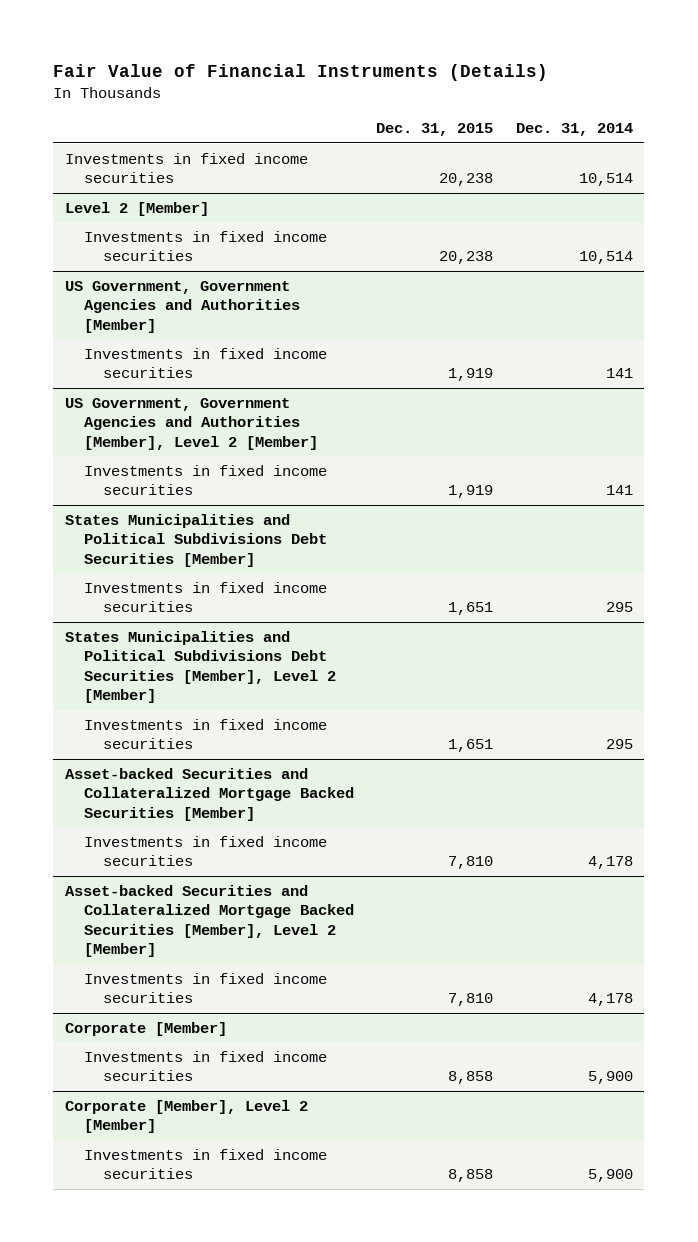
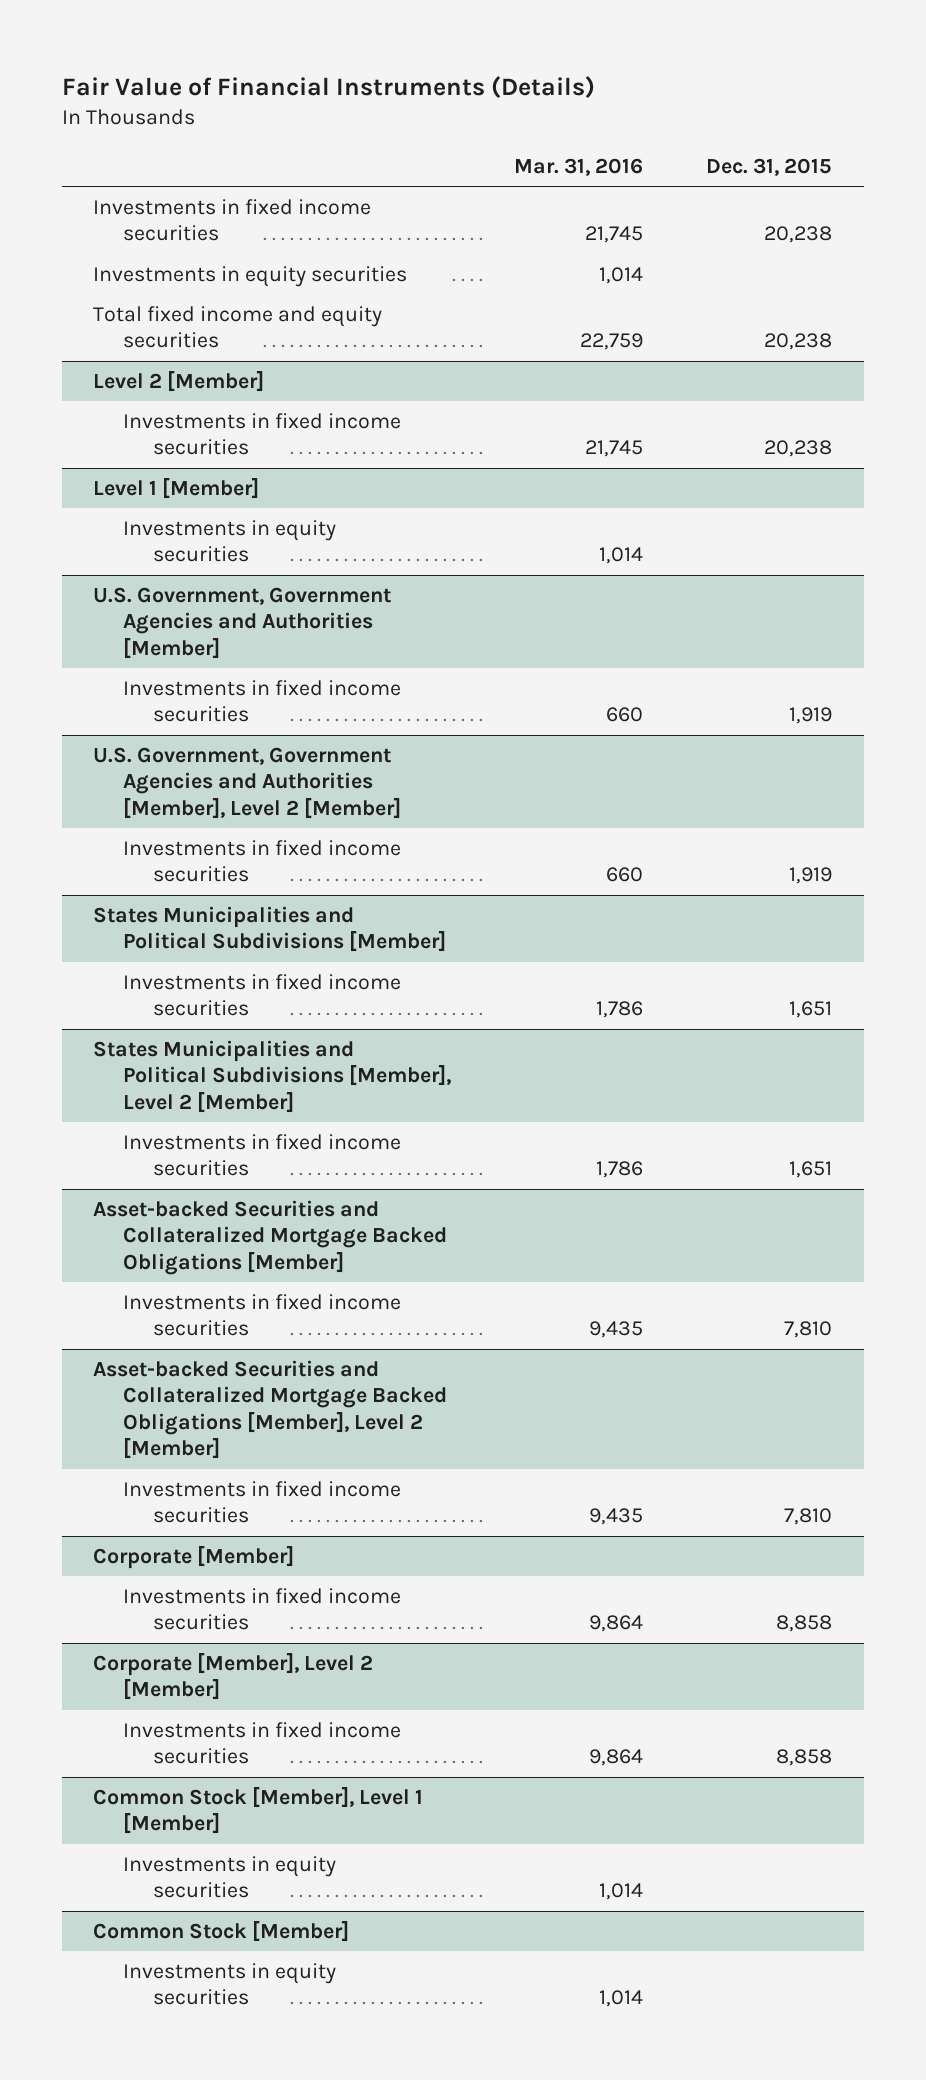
- | Dec. 31, 2015 | Dec. 31, 2014
+ | Mar. 31, 2016 | Dec. 31, 2015
+ Investments in equity securities | 1,014 |
+ Total fixed income and equity securities | 22,759 | 20,238
- US Government, Government Agencies and Authorities [Member]
+ Level 1 [Member]
+ Investments in equity securities | 1,014 |
+ U.S. Government, Government Agencies and Authorities [Member]
- US Government, Government Agencies and Authorities [Member], Level 2 [Member]
+ U.S. Government, Government Agencies and Authorities [Member], Level 2 [Member]
- States Municipalities and Political Subdivisions Debt Securities [Member]
+ States Municipalities and Political Subdivisions [Member]
- States Municipalities and Political Subdivisions Debt Securities [Member], Level 2 [Member]
+ States Municipalities and Political Subdivisions [Member], Level 2 [Member]
- Asset-backed Securities and Collateralized Mortgage Backed Securities [Member]
+ Asset-backed Securities and Collateralized Mortgage Backed Obligations [Member]
- Asset-backed Securities and Collateralized Mortgage Backed Securities [Member], Level 2 [Member]
+ Asset-backed Securities and Collateralized Mortgage Backed Obligations [Member], Level 2 [Member]
+ Common Stock [Member], Level 1 [Member]
+ Investments in equity securities | 1,014 |
+ Common Stock [Member]
+ Investments in equity securities | 1,014 |

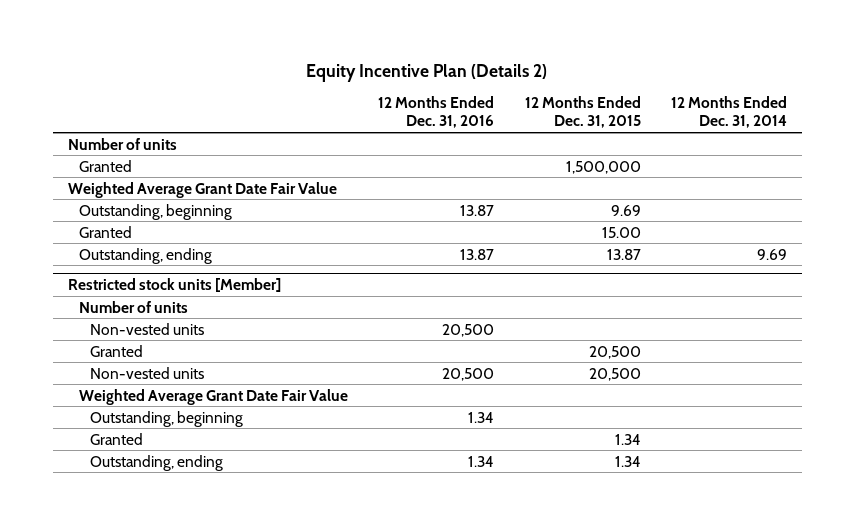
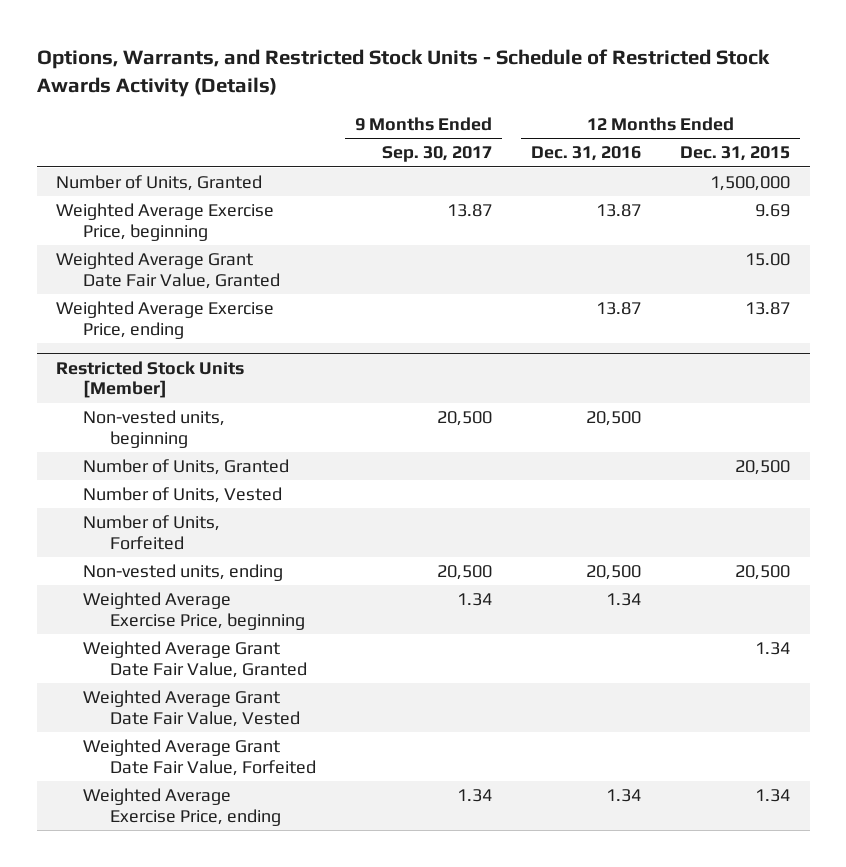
- Equity Incentive Plan (Details 2)
+ Options, Warrants, and Restricted Stock Units - Schedule of Restricted Stock Awards Activity (Details)
- | 12 Months Ended Dec. 31, 2016 | 12 Months Ended Dec. 31, 2015 | 12 Months Ended Dec. 31, 2014
+ | 9 Months Ended Sep. 30, 2017 | 12 Months Ended Dec. 31, 2016 | 12 Months Ended Dec. 31, 2015
- Number of units
- Granted | | 1,500,000 |
- Weighted Average Grant Date Fair Value
- Outstanding, beginning | 13.87 | 9.69 |
- Granted | | 15.00 |
- Outstanding, ending | 13.87 | 13.87 | 9.69
- Restricted stock units [Member]
- Number of units
- Non-vested units | 20,500 | |
- Granted | | 20,500 |
- Non-vested units | 20,500 | 20,500 |
- Weighted Average Grant Date Fair Value
- Outstanding, beginning | 1.34 | |
- Granted | | 1.34 |
- Outstanding, ending | 1.34 | 1.34 |
+ Number of Units, Granted | | | 1,500,000
+ Weighted Average Exercise Price, beginning | 13.87 | 13.87 | 9.69
+ Weighted Average Grant Date Fair Value, Granted | | | 15.00
+ Weighted Average Exercise Price, ending | | 13.87 | 13.87
+ Restricted Stock Units [Member]
+ Non-vested units, beginning | 20,500 | 20,500 |
+ Number of Units, Granted | | | 20,500
+ Number of Units, Vested
+ Number of Units, Forfeited
+ Non-vested units, ending | 20,500 | 20,500 | 20,500
+ Weighted Average Exercise Price, beginning | 1.34 | 1.34 |
+ Weighted Average Grant Date Fair Value, Granted | | | 1.34
+ Weighted Average Grant Date Fair Value, Vested
+ Weighted Average Grant Date Fair Value, Forfeited
+ Weighted Average Exercise Price, ending | 1.34 | 1.34 | 1.34

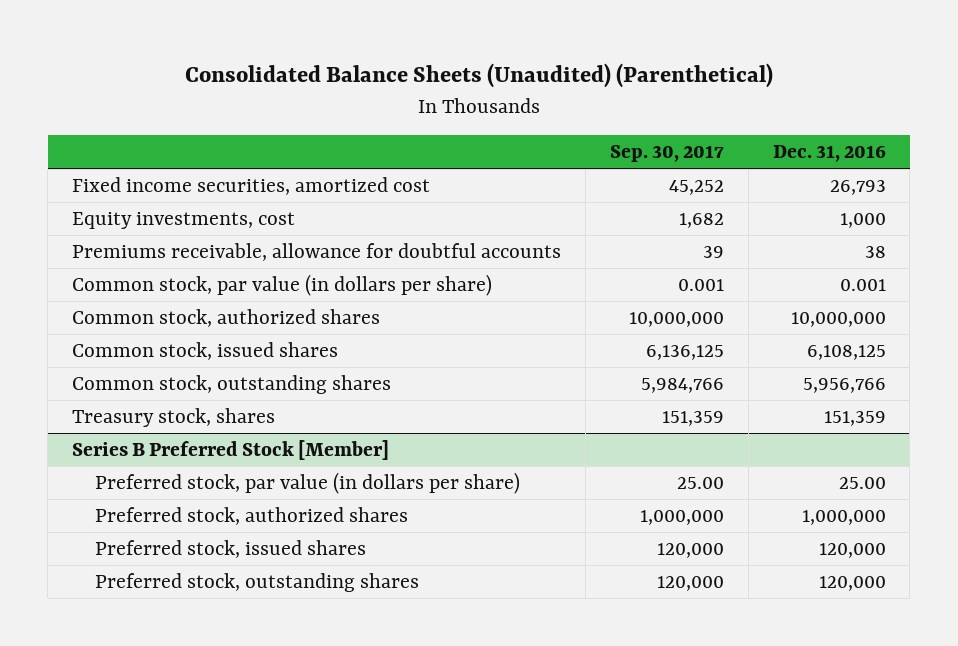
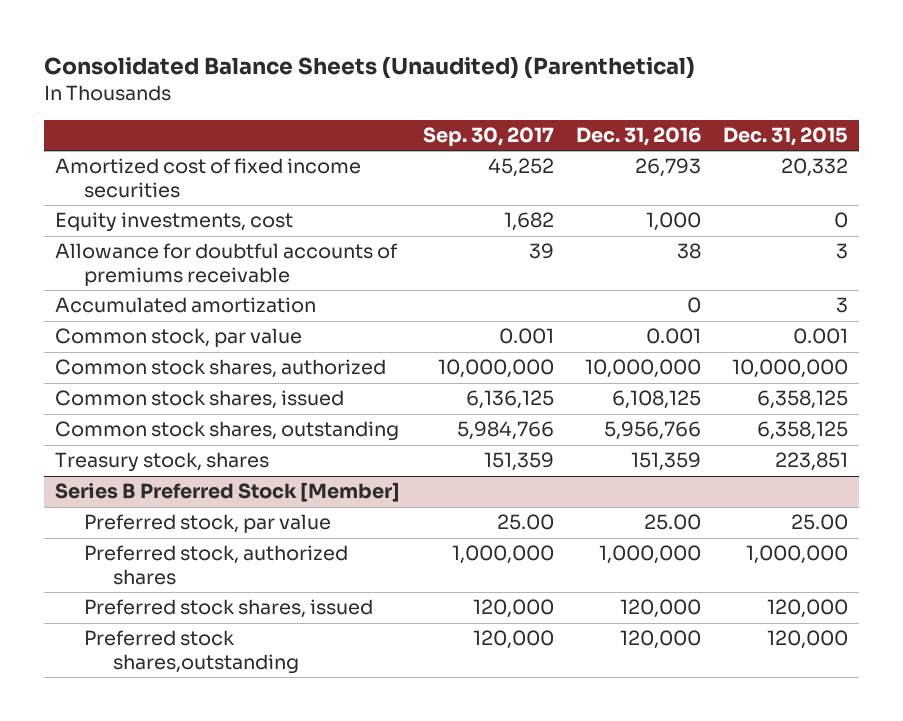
- | Sep. 30, 2017 | Dec. 31, 2016
+ | Sep. 30, 2017 | Dec. 31, 2016 | Dec. 31, 2015
- Fixed income securities, amortized cost | 45,252 | 26,793
+ Amortized cost of fixed income securities | 45,252 | 26,793 | 20,332
- Premiums receivable, allowance for doubtful accounts | 39 | 38
- Common stock, par value (in dollars per share) | 0.001 | 0.001
- Common stock, authorized shares | 10,000,000 | 10,000,000
- Common stock, issued shares | 6,136,125 | 6,108,125
- Common stock, outstanding shares | 5,984,766 | 5,956,766
+ Allowance for doubtful accounts of premiums receivable | 39 | 38 | 3
+ Accumulated amortization | | 0 | 3
+ Common stock, par value | 0.001 | 0.001 | 0.001
+ Common stock shares, authorized | 10,000,000 | 10,000,000 | 10,000,000
+ Common stock shares, issued | 6,136,125 | 6,108,125 | 6,358,125
+ Common stock shares, outstanding | 5,984,766 | 5,956,766 | 6,358,125
@ Series B Preferred Stock [Member]
- Preferred stock, par value (in dollars per share) | 25.00 | 25.00
+ Preferred stock, par value | 25.00 | 25.00 | 25.00
- Preferred stock, issued shares | 120,000 | 120,000
- Preferred stock, outstanding shares | 120,000 | 120,000
+ Preferred stock shares, issued | 120,000 | 120,000 | 120,000
+ Preferred stock shares,outstanding | 120,000 | 120,000 | 120,000

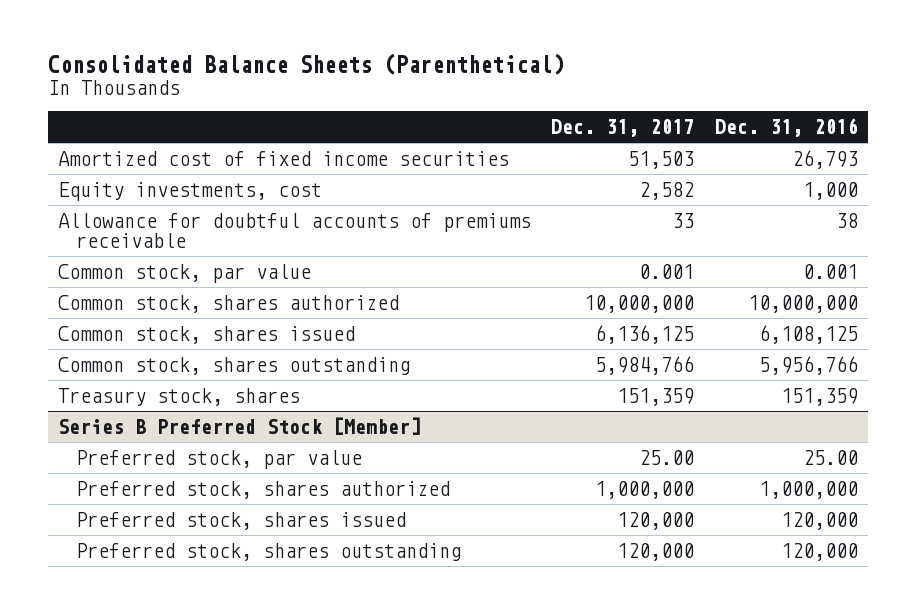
- Consolidated Balance Sheets (Unaudited) (Parenthetical)
+ Consolidated Balance Sheets (Parenthetical)
- | Sep. 30, 2017 | Dec. 31, 2016 | Dec. 31, 2015
+ | Dec. 31, 2017 | Dec. 31, 2016
- Accumulated amortization | | 0 | 3
- Common stock shares, authorized | 10,000,000 | 10,000,000 | 10,000,000
- Common stock shares, issued | 6,136,125 | 6,108,125 | 6,358,125
- Common stock shares, outstanding | 5,984,766 | 5,956,766 | 6,358,125
+ Common stock, shares authorized | 10,000,000 | 10,000,000
+ Common stock, shares issued | 6,136,125 | 6,108,125
+ Common stock, shares outstanding | 5,984,766 | 5,956,766
@ Series B Preferred Stock [Member]
- Preferred stock, authorized shares | 1,000,000 | 1,000,000 | 1,000,000
- Preferred stock shares, issued | 120,000 | 120,000 | 120,000
- Preferred stock shares,outstanding | 120,000 | 120,000 | 120,000
+ Preferred stock, shares authorized | 1,000,000 | 1,000,000
+ Preferred stock, shares issued | 120,000 | 120,000
+ Preferred stock, shares outstanding | 120,000 | 120,000

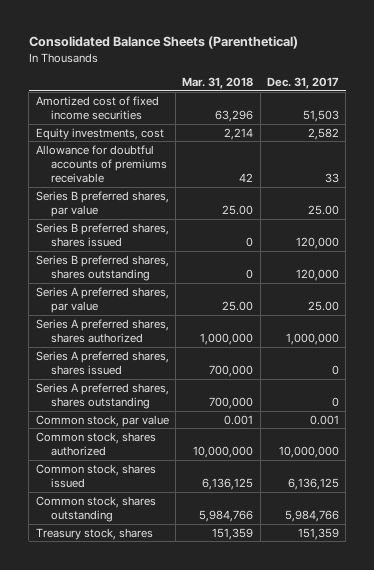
- | Dec. 31, 2017 | Dec. 31, 2016
+ | Mar. 31, 2018 | Dec. 31, 2017
+ Series B preferred shares, par value | 25.00 | 25.00
+ Series B preferred shares, shares issued | 0 | 120,000
+ Series B preferred shares, shares outstanding | 0 | 120,000
+ Series A preferred shares, par value | 25.00 | 25.00
+ Series A preferred shares, shares authorized | 1,000,000 | 1,000,000
+ Series A preferred shares, shares issued | 700,000 | 0
+ Series A preferred shares, shares outstanding | 700,000 | 0
- Series B Preferred Stock [Member]
- Preferred stock, par value | 25.00 | 25.00
- Preferred stock, shares authorized | 1,000,000 | 1,000,000
- Preferred stock, shares issued | 120,000 | 120,000
- Preferred stock, shares outstanding | 120,000 | 120,000

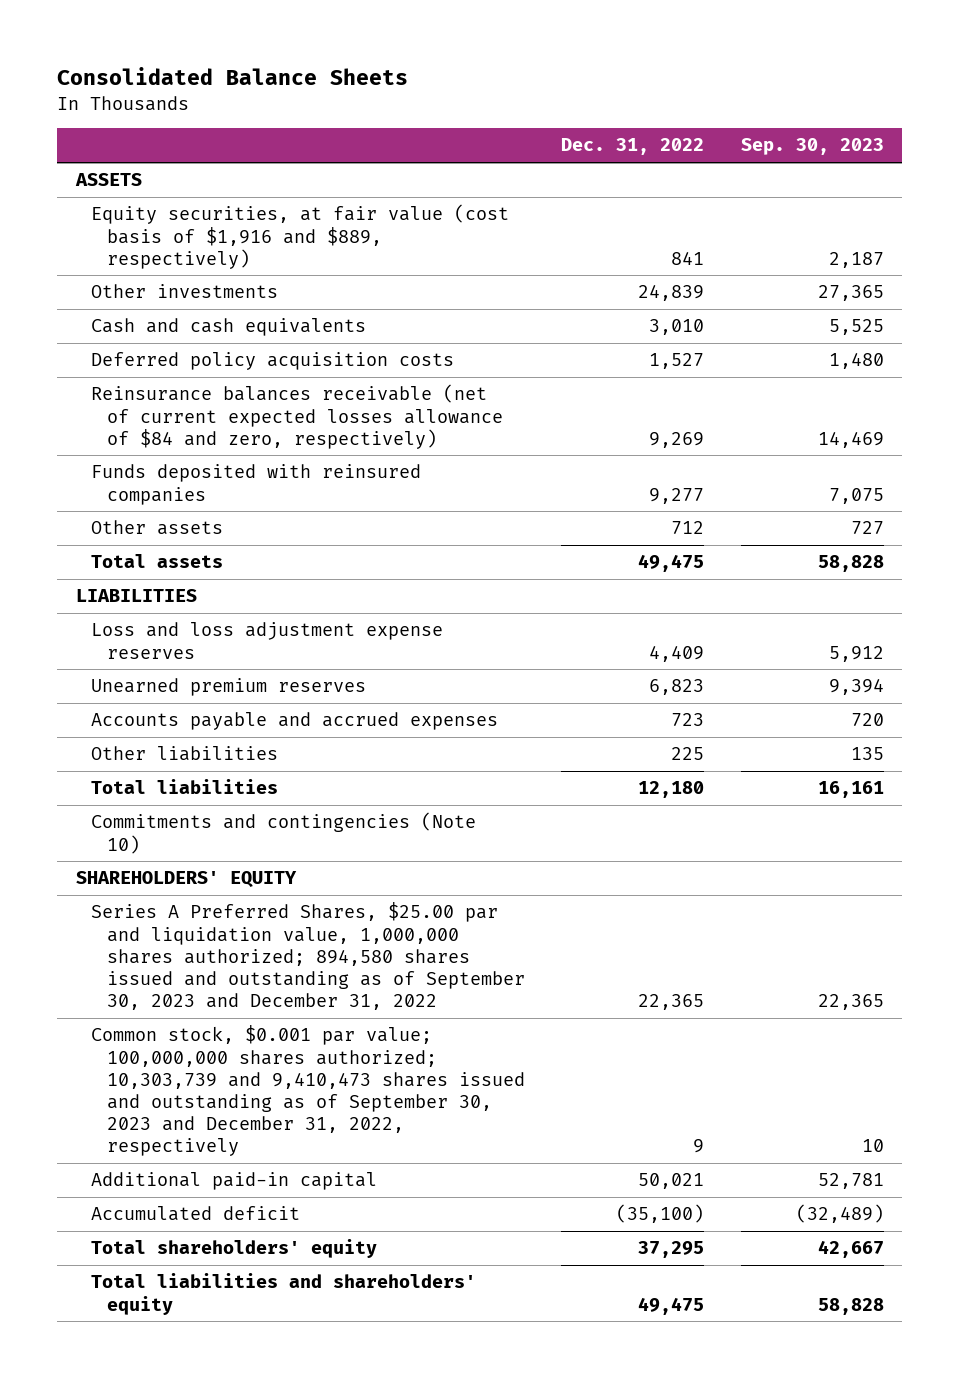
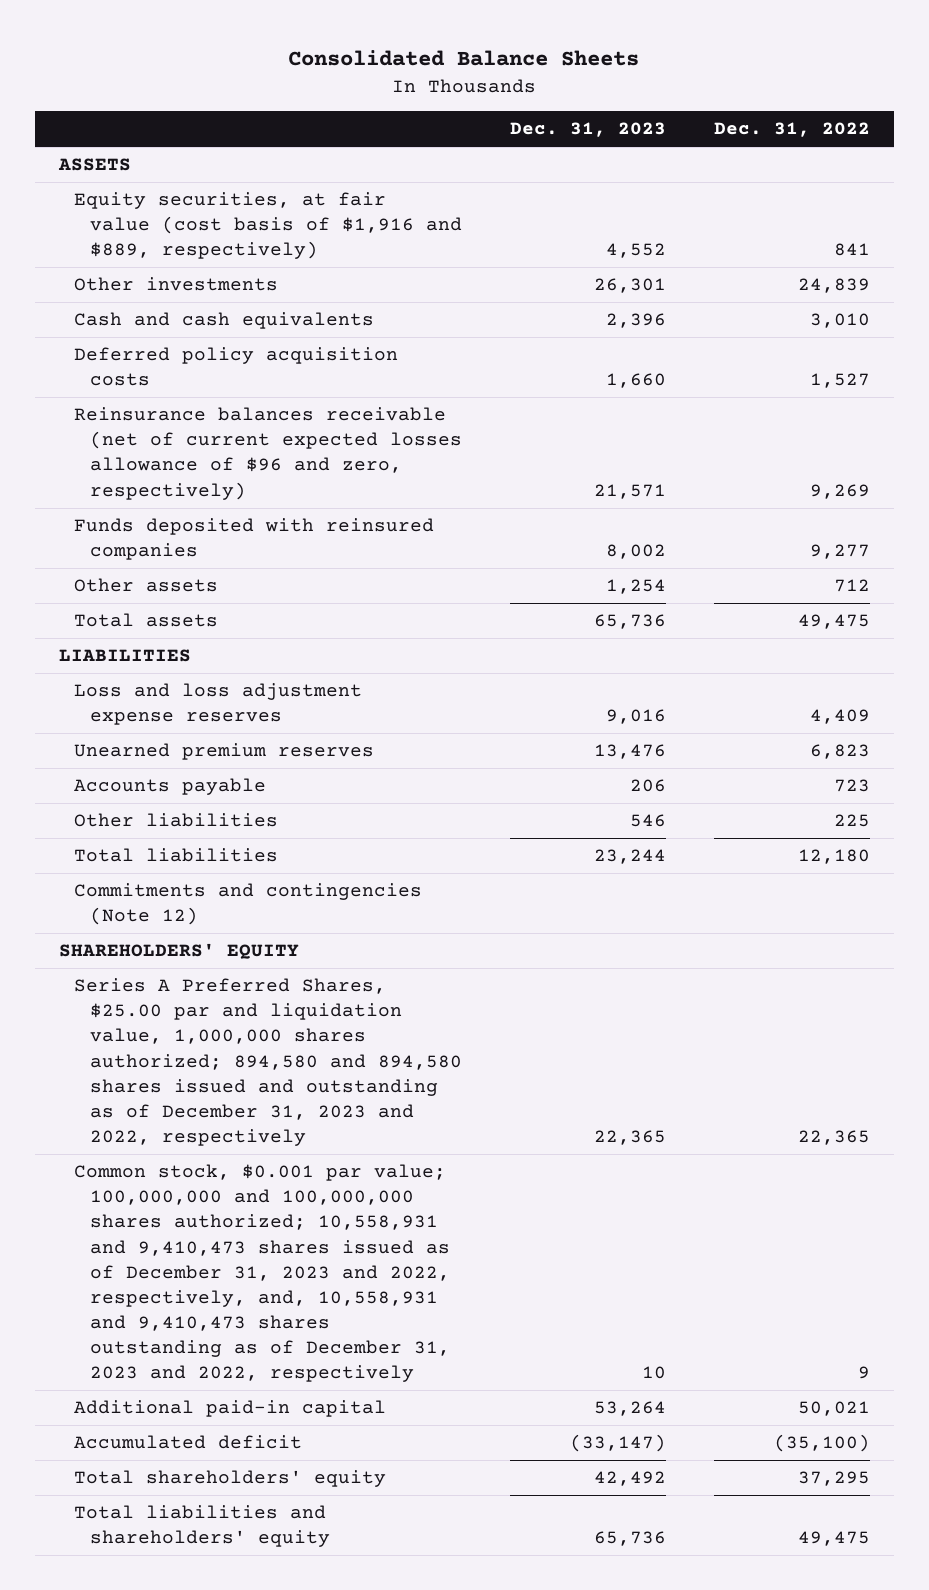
- | Dec. 31, 2022 | Sep. 30, 2023
+ | Dec. 31, 2023 | Dec. 31, 2022
- Reinsurance balances receivable (net of current expected losses allowance of $84 and zero, respectively) | 9,269 | 14,469
+ Reinsurance balances receivable (net of current expected losses allowance of $96 and zero, respectively) | 21,571 | 9,269
- Accounts payable and accrued expenses | 723 | 720
+ Accounts payable | 206 | 723
- Commitments and contingencies (Note 10)
+ Commitments and contingencies (Note 12)
- Series A Preferred Shares, $25.00 par and liquidation value, 1,000,000 shares authorized; 894,580 shares issued and outstanding as of September 30, 2023 and December 31, 2022 | 22,365 | 22,365
- Common stock, $0.001 par value; 100,000,000 shares authorized; 10,303,739 and 9,410,473 shares issued and outstanding as of September 30, 2023 and December 31, 2022, respectively | 9 | 10
+ Series A Preferred Shares, $25.00 par and liquidation value, 1,000,000 shares authorized; 894,580 and 894,580 shares issued and outstanding as of December 31, 2023 and 2022, respectively | 22,365 | 22,365
+ Common stock, $0.001 par value; 100,000,000 and 100,000,000 shares authorized; 10,558,931 and 9,410,473 shares issued as of December 31, 2023 and 2022, respectively, and, 10,558,931 and 9,410,473 shares outstanding as of December 31, 2023 and 2022, respectively | 10 | 9

